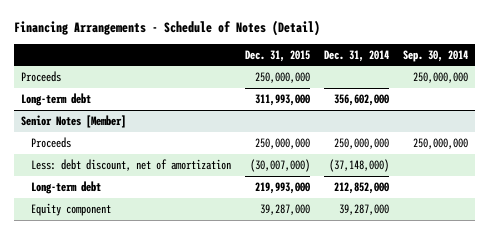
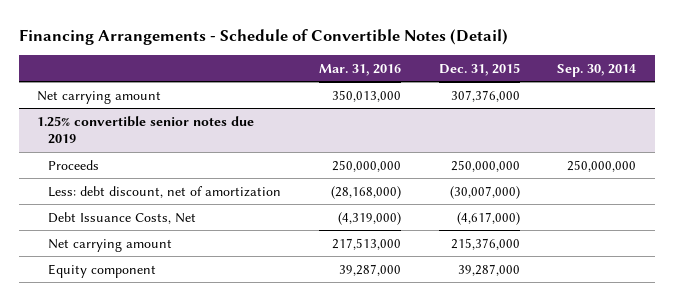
- Financing Arrangements - Schedule of Notes (Detail)
+ Financing Arrangements - Schedule of Convertible Notes (Detail)
- | Dec. 31, 2015 | Dec. 31, 2014 | Sep. 30, 2014
+ | Mar. 31, 2016 | Dec. 31, 2015 | Sep. 30, 2014
- Proceeds | 250,000,000 | | 250,000,000
- Long-term debt | 311,993,000 | 356,602,000 |
- Senior Notes [Member]
+ Net carrying amount | 350,013,000 | 307,376,000 |
+ 1.25% convertible senior notes due 2019
- Long-term debt | 219,993,000 | 212,852,000 |
+ Debt Issuance Costs, Net | (4,319,000) | (4,617,000) |
+ Net carrying amount | 217,513,000 | 215,376,000 |

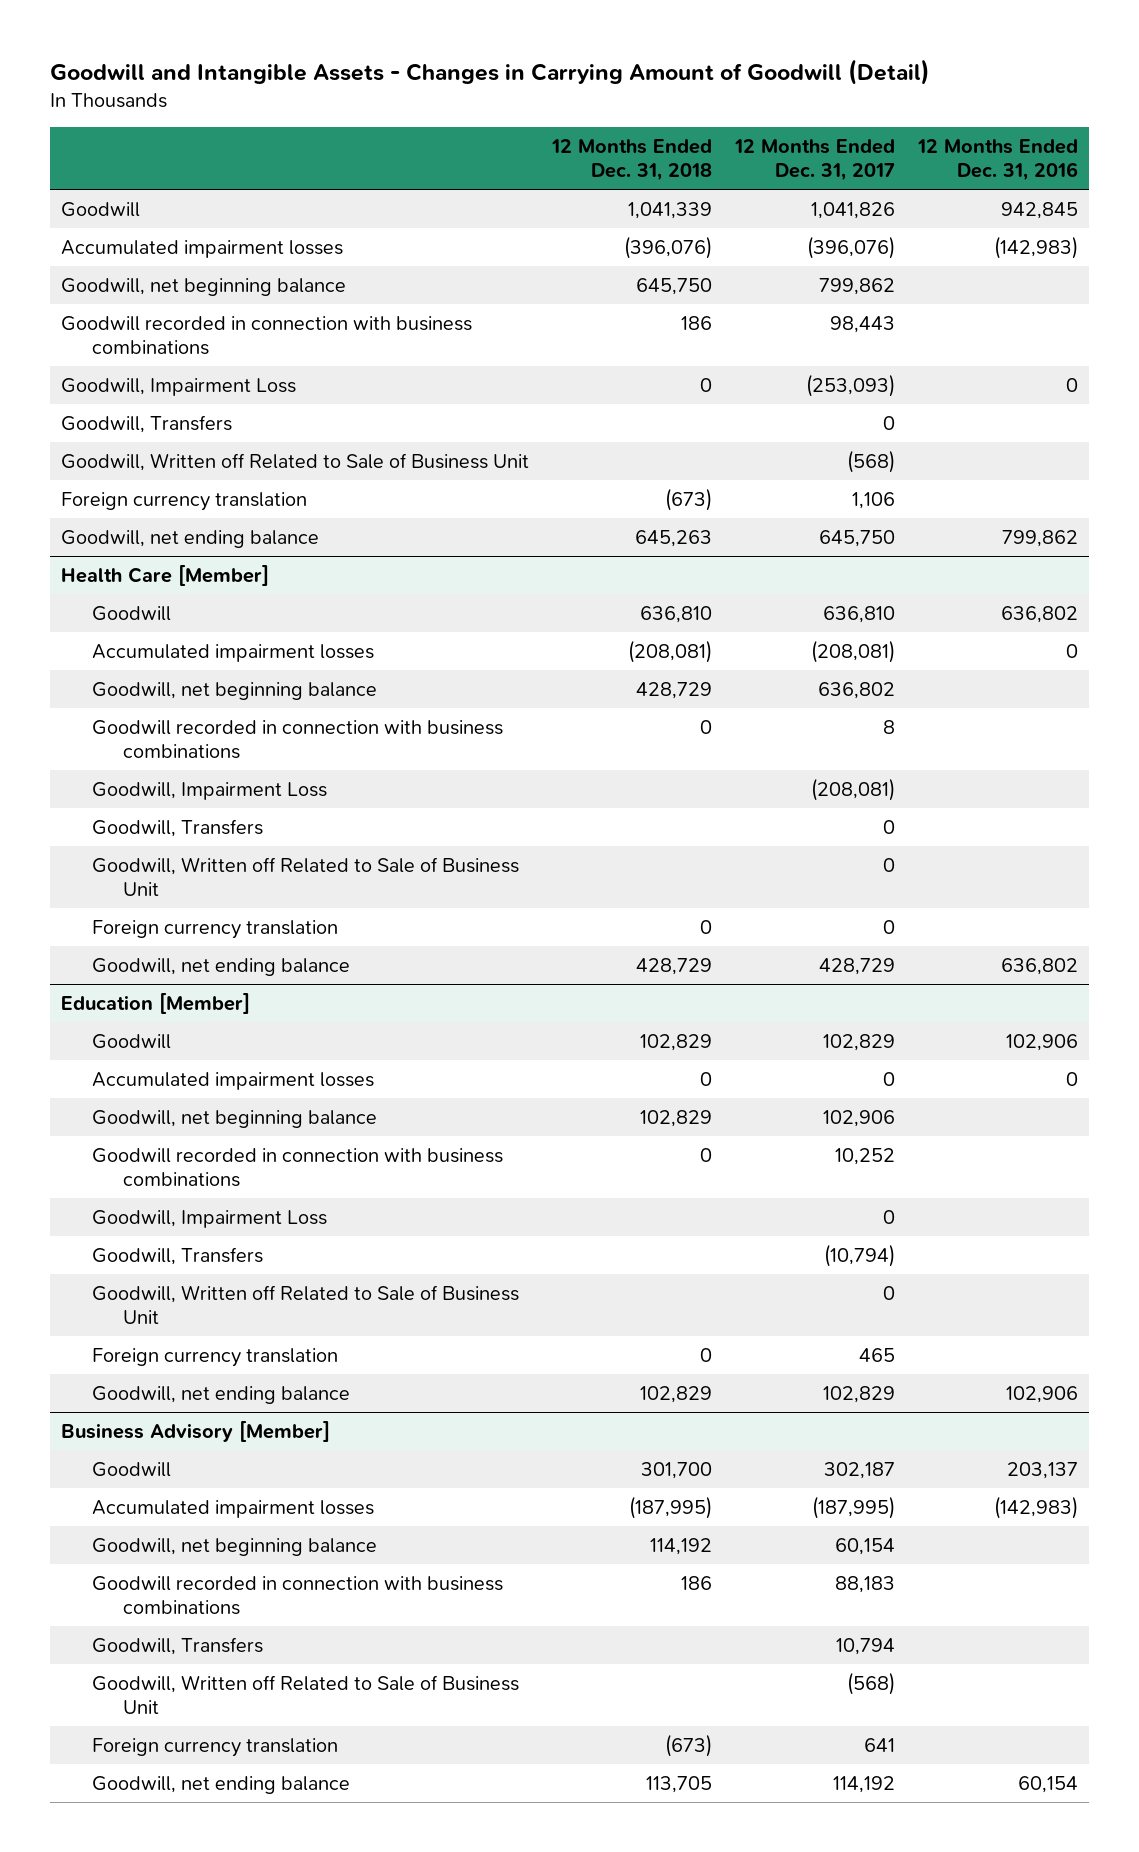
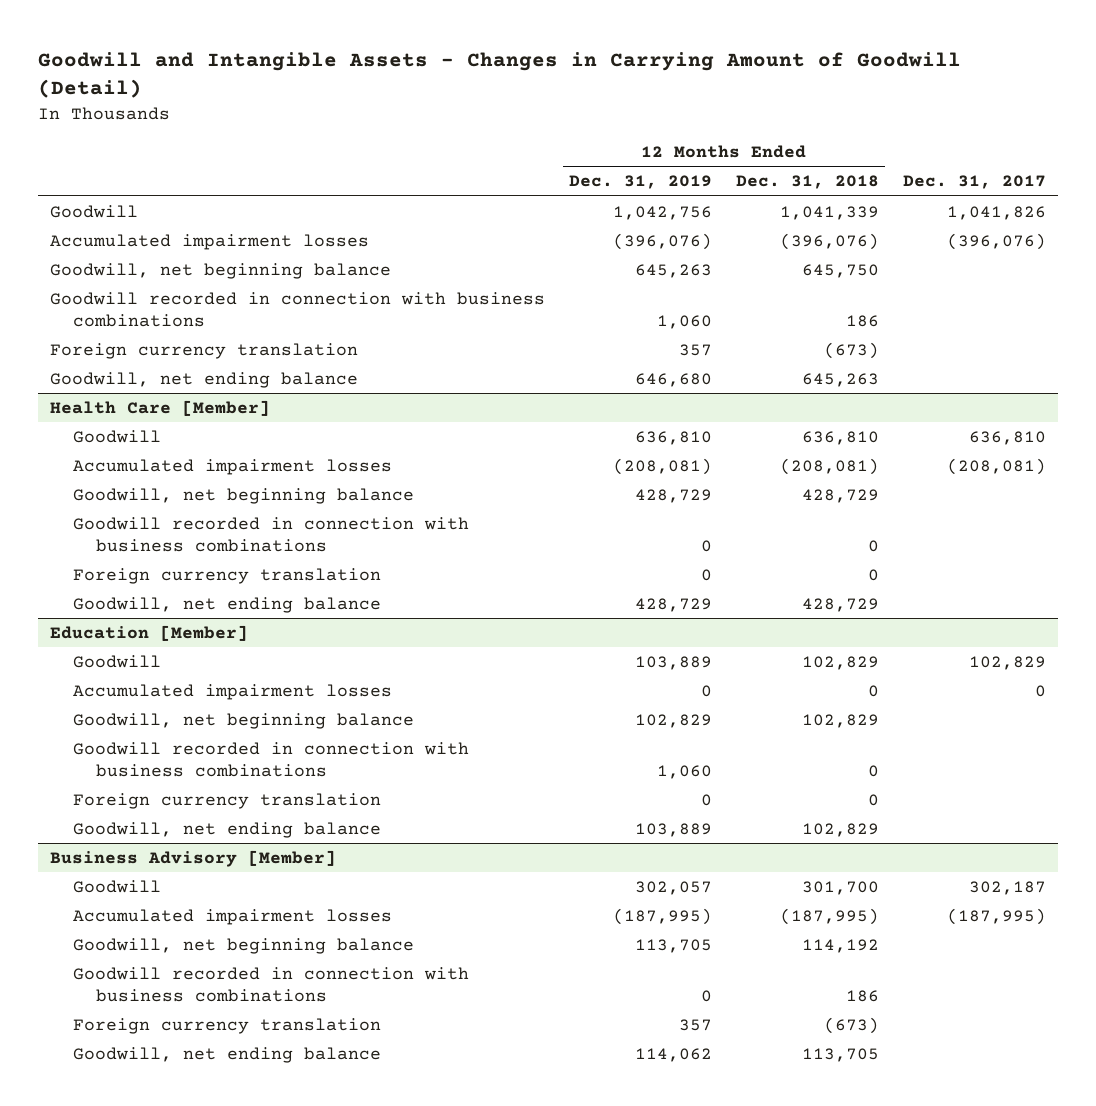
- | 12 Months Ended Dec. 31, 2018 | 12 Months Ended Dec. 31, 2017 | 12 Months Ended Dec. 31, 2016
+ | 12 Months Ended Dec. 31, 2019 | 12 Months Ended Dec. 31, 2018 | Dec. 31, 2017
- Goodwill, Impairment Loss | 0 | (253,093) | 0
- Goodwill, Transfers | | 0 |
- Goodwill, Written off Related to Sale of Business Unit | | (568) |
@ Health Care [Member]
- Goodwill, Impairment Loss | | (208,081) |
- Goodwill, Transfers | | 0 |
- Goodwill, Written off Related to Sale of Business Unit | | 0 |
@ Education [Member]
- Goodwill, Impairment Loss | | 0 |
- Goodwill, Transfers | | (10,794) |
- Goodwill, Written off Related to Sale of Business Unit | | 0 |
@ Business Advisory [Member]
- Goodwill, Transfers | | 10,794 |
- Goodwill, Written off Related to Sale of Business Unit | | (568) |

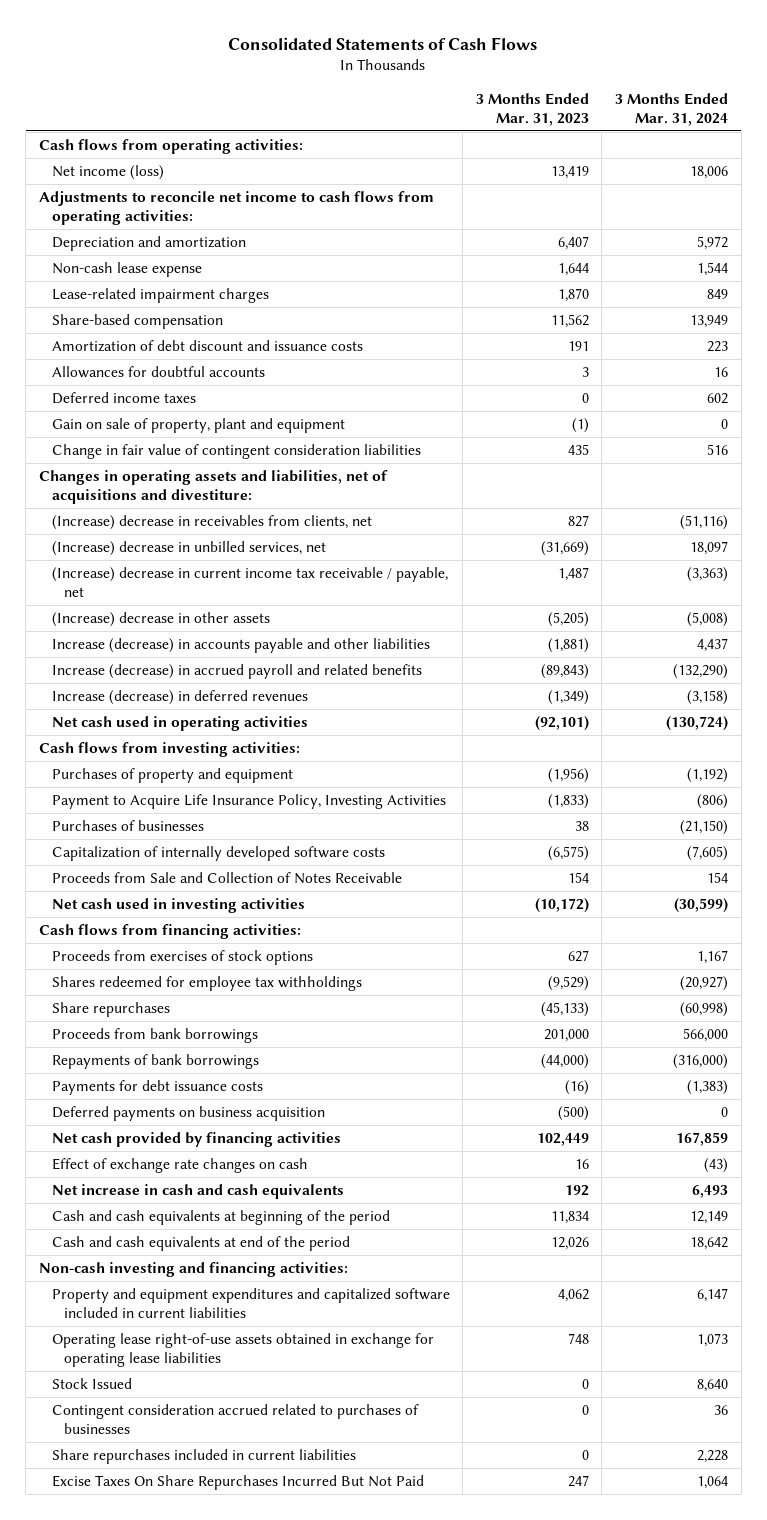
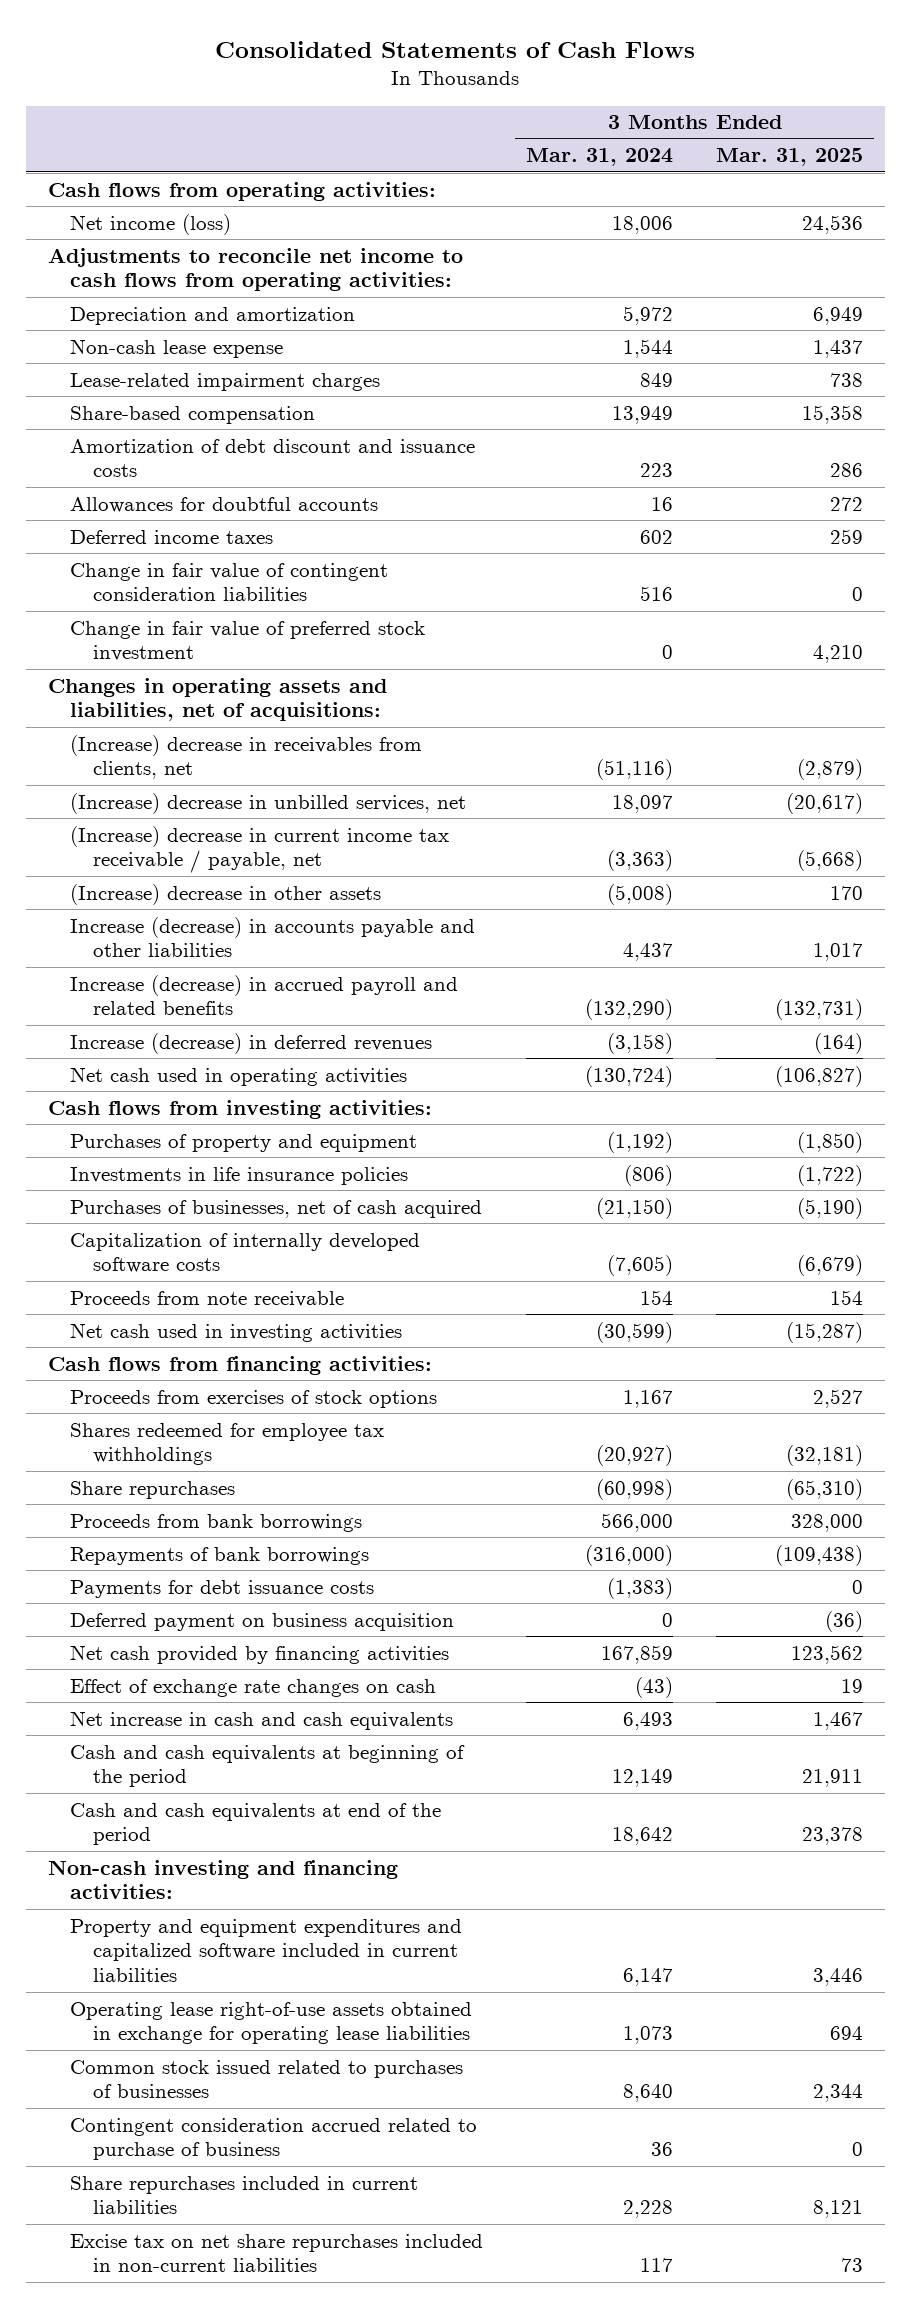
- | 3 Months Ended Mar. 31, 2023 | 3 Months Ended Mar. 31, 2024
+ | 3 Months Ended Mar. 31, 2024 | 3 Months Ended Mar. 31, 2025
- Gain on sale of property, plant and equipment | (1) | 0
- Changes in operating assets and liabilities, net of acquisitions and divestiture:
+ Change in fair value of preferred stock investment | 0 | 4,210
+ Changes in operating assets and liabilities, net of acquisitions:
- Payment to Acquire Life Insurance Policy, Investing Activities | (1,833) | (806)
- Purchases of businesses | 38 | (21,150)
+ Investments in life insurance policies | (806) | (1,722)
+ Purchases of businesses, net of cash acquired | (21,150) | (5,190)
- Proceeds from Sale and Collection of Notes Receivable | 154 | 154
+ Proceeds from note receivable | 154 | 154
- Deferred payments on business acquisition | (500) | 0
+ Deferred payment on business acquisition | 0 | (36)
- Stock Issued | 0 | 8,640
- Contingent consideration accrued related to purchases of businesses | 0 | 36
+ Common stock issued related to purchases of businesses | 8,640 | 2,344
+ Contingent consideration accrued related to purchase of business | 36 | 0
- Excise Taxes On Share Repurchases Incurred But Not Paid | 247 | 1,064
+ Excise tax on net share repurchases included in non-current liabilities | 117 | 73

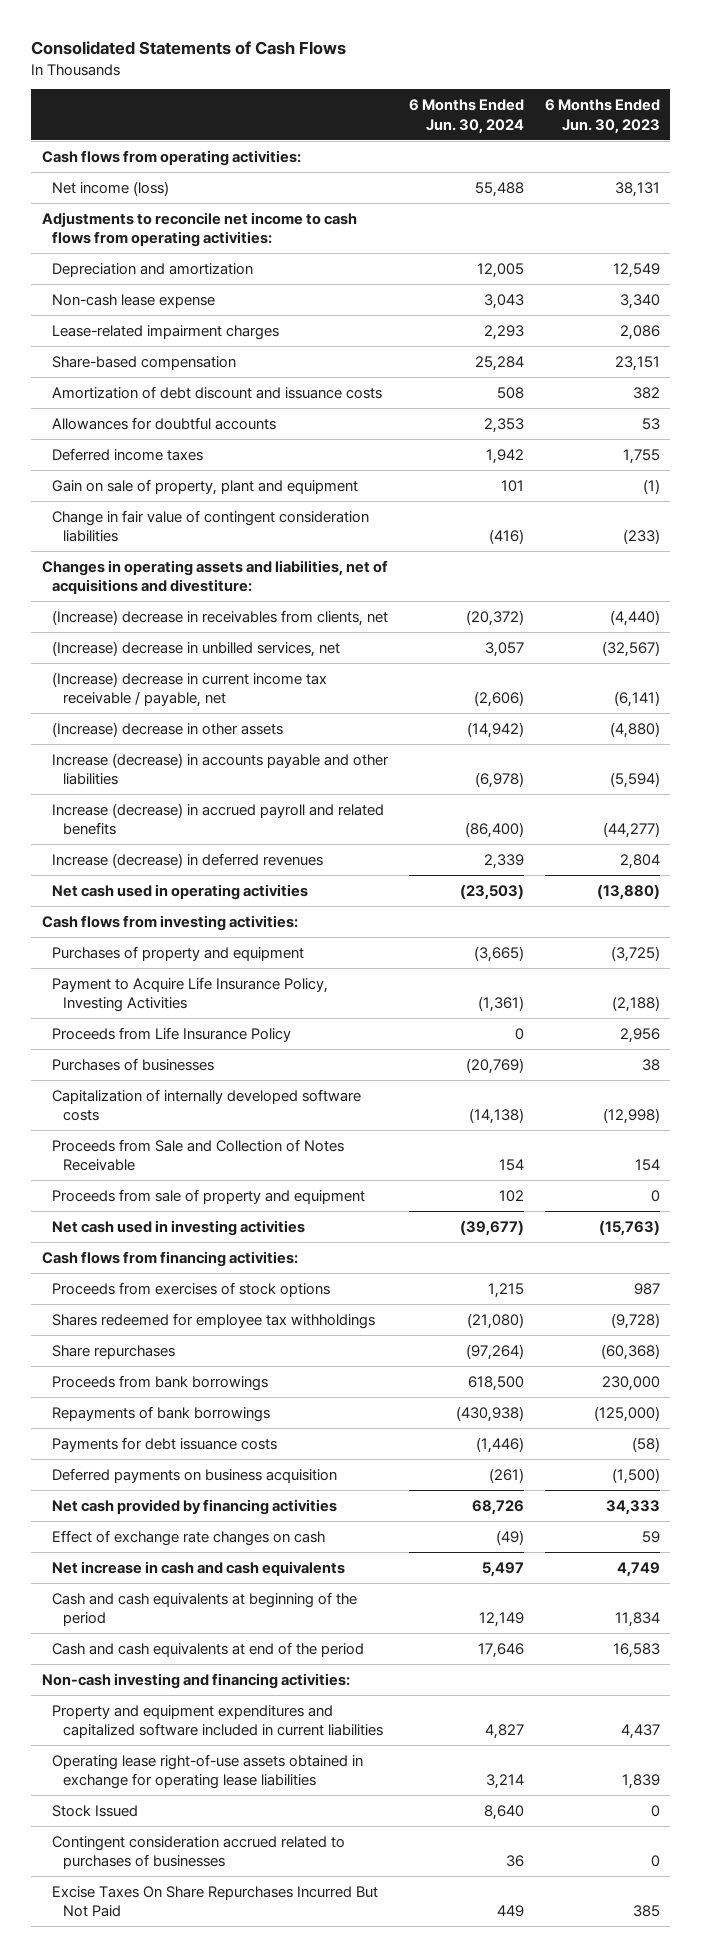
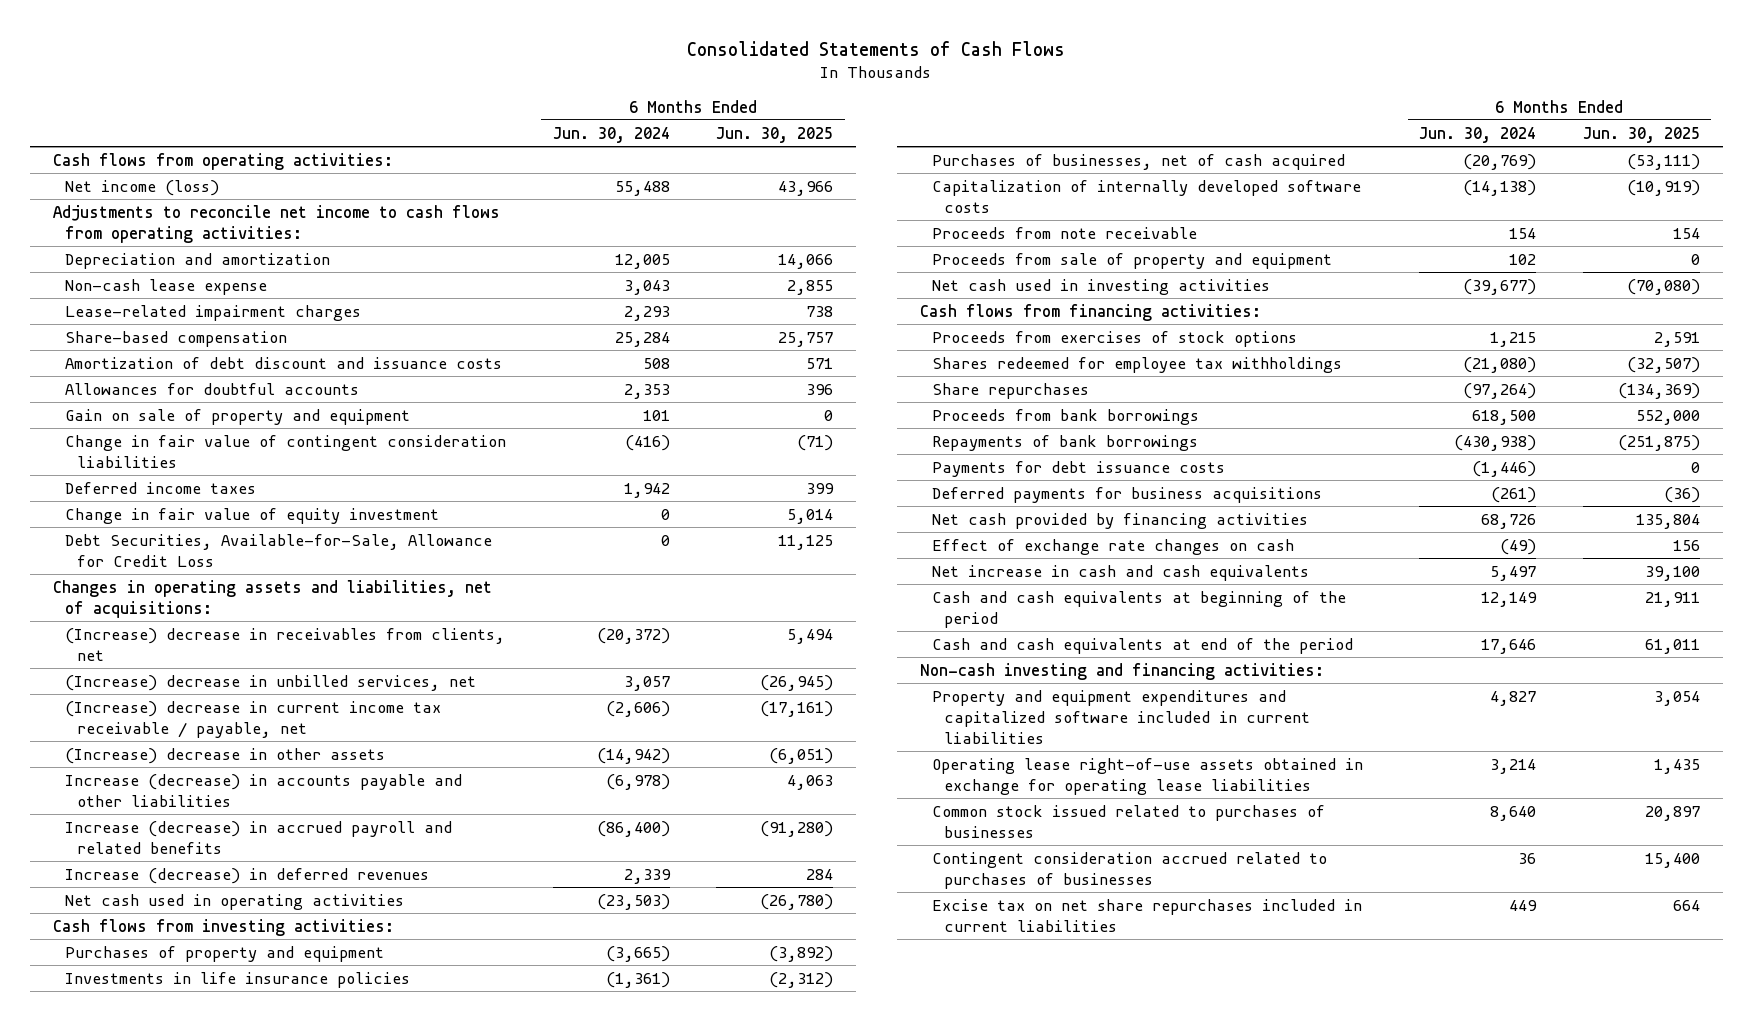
- | 6 Months Ended Jun. 30, 2024 | 6 Months Ended Jun. 30, 2023
+ | 6 Months Ended Jun. 30, 2024 | 6 Months Ended Jun. 30, 2025
- Gain on sale of property, plant and equipment | 101 | (1)
+ Gain on sale of property and equipment | 101 | 0
- Changes in operating assets and liabilities, net of acquisitions and divestiture:
moved down: Deferred income taxes | 1,942 | 399
+ Change in fair value of equity investment | 0 | 5,014
+ Debt Securities, Available-for-Sale, Allowance for Credit Loss | 0 | 11,125
+ Changes in operating assets and liabilities, net of acquisitions:
- Payment to Acquire Life Insurance Policy, Investing Activities | (1,361) | (2,188)
- Proceeds from Life Insurance Policy | 0 | 2,956
- Purchases of businesses | (20,769) | 38
+ Investments in life insurance policies | (1,361) | (2,312)
+ Purchases of businesses, net of cash acquired | (20,769) | (53,111)
- Proceeds from Sale and Collection of Notes Receivable | 154 | 154
+ Proceeds from note receivable | 154 | 154
- Deferred payments on business acquisition | (261) | (1,500)
+ Deferred payments for business acquisitions | (261) | (36)
- Stock Issued | 8,640 | 0
+ Common stock issued related to purchases of businesses | 8,640 | 20,897
- Excise Taxes On Share Repurchases Incurred But Not Paid | 449 | 385
+ Excise tax on net share repurchases included in current liabilities | 449 | 664

